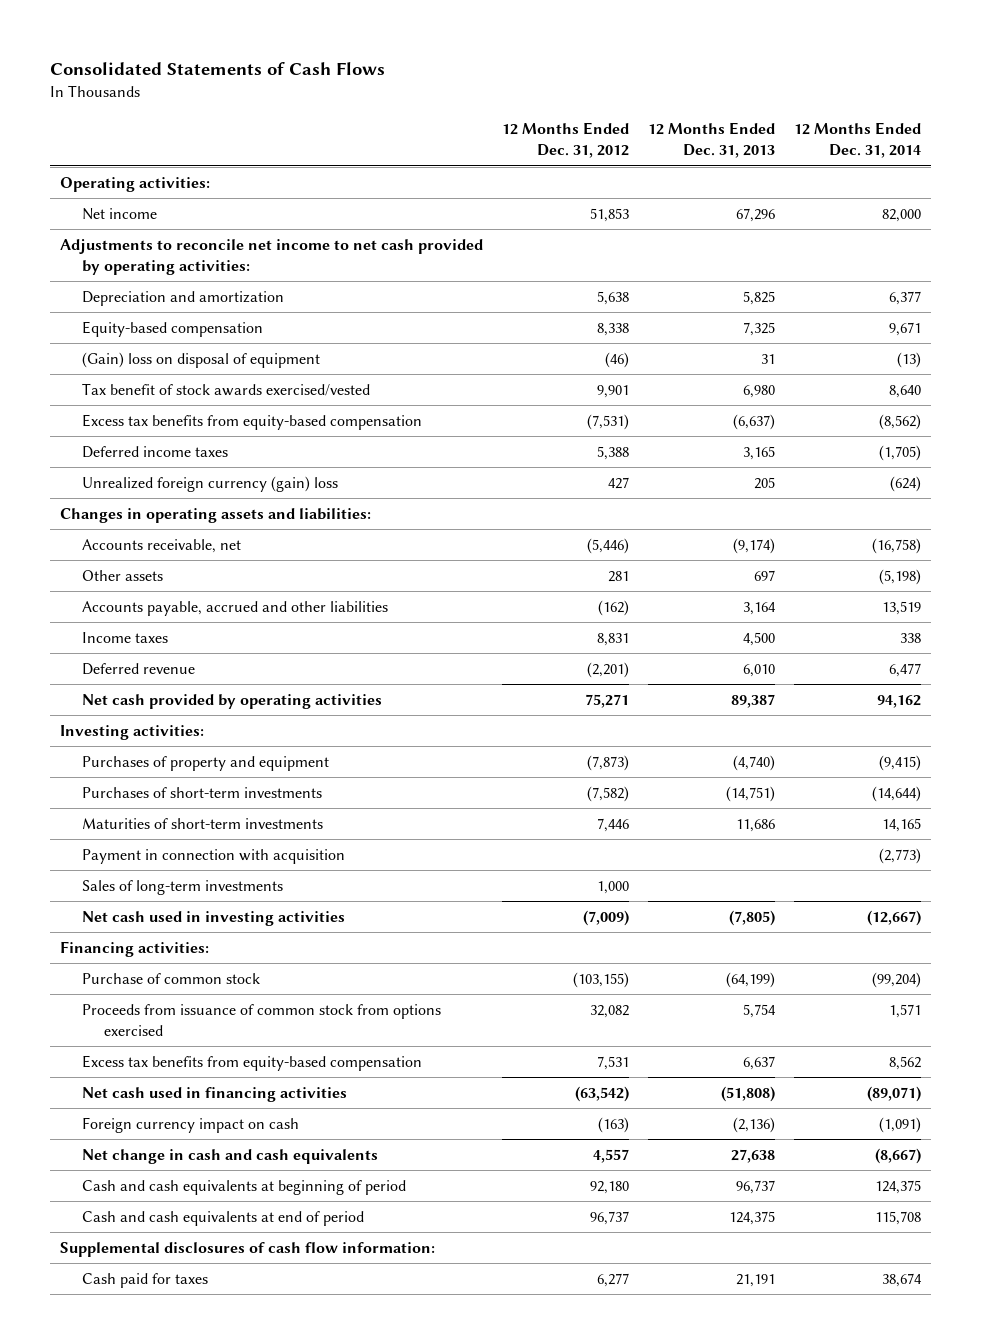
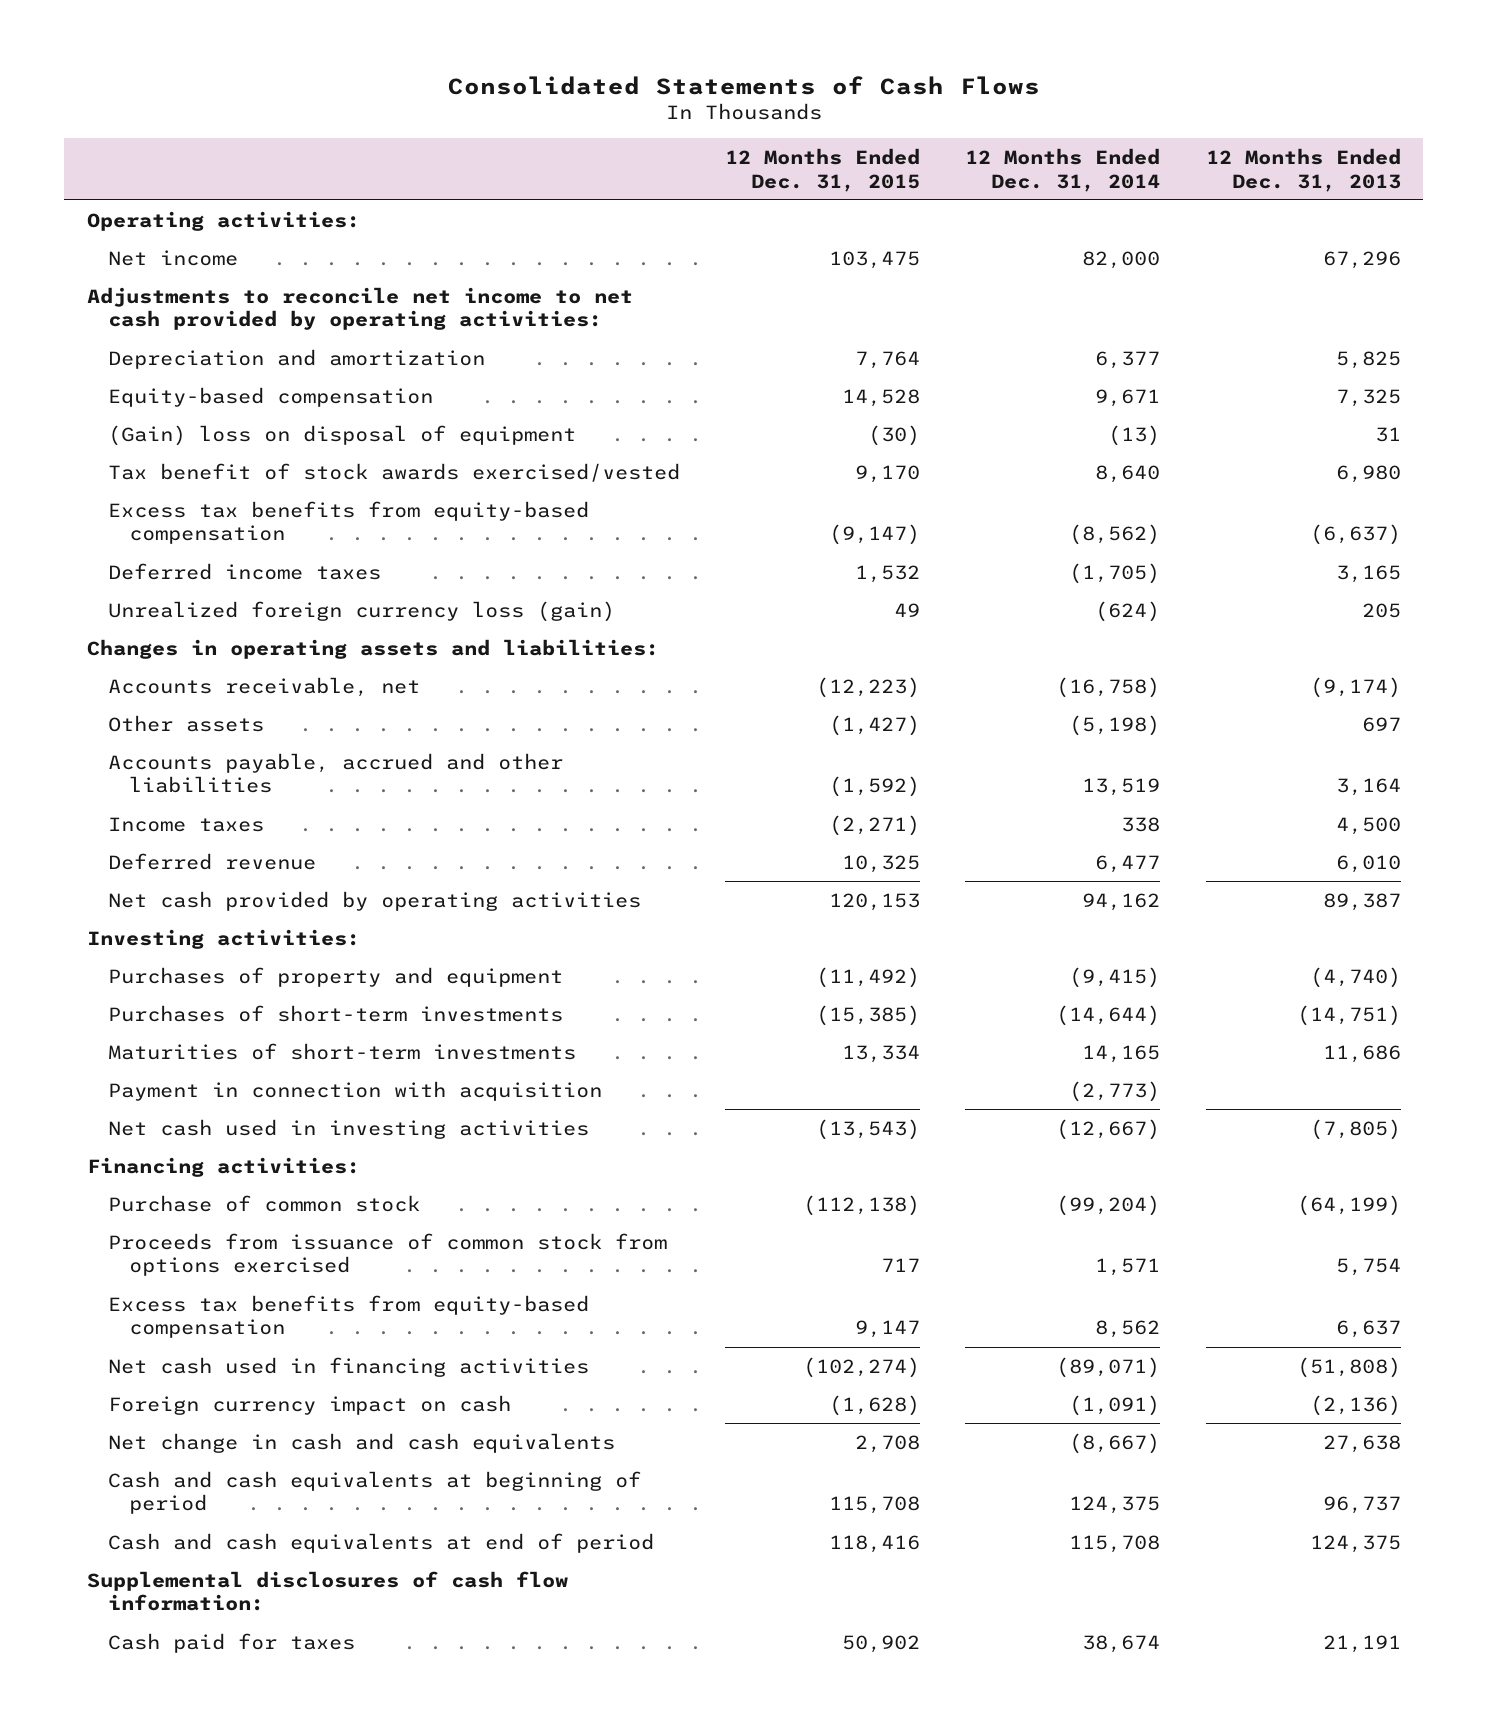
- | 12 Months Ended Dec. 31, 2012 | 12 Months Ended Dec. 31, 2013 | 12 Months Ended Dec. 31, 2014
+ | 12 Months Ended Dec. 31, 2015 | 12 Months Ended Dec. 31, 2014 | 12 Months Ended Dec. 31, 2013
- Unrealized foreign currency (gain) loss | 427 | 205 | (624)
+ Unrealized foreign currency loss (gain) | 49 | (624) | 205
- Sales of long-term investments | 1,000 | |

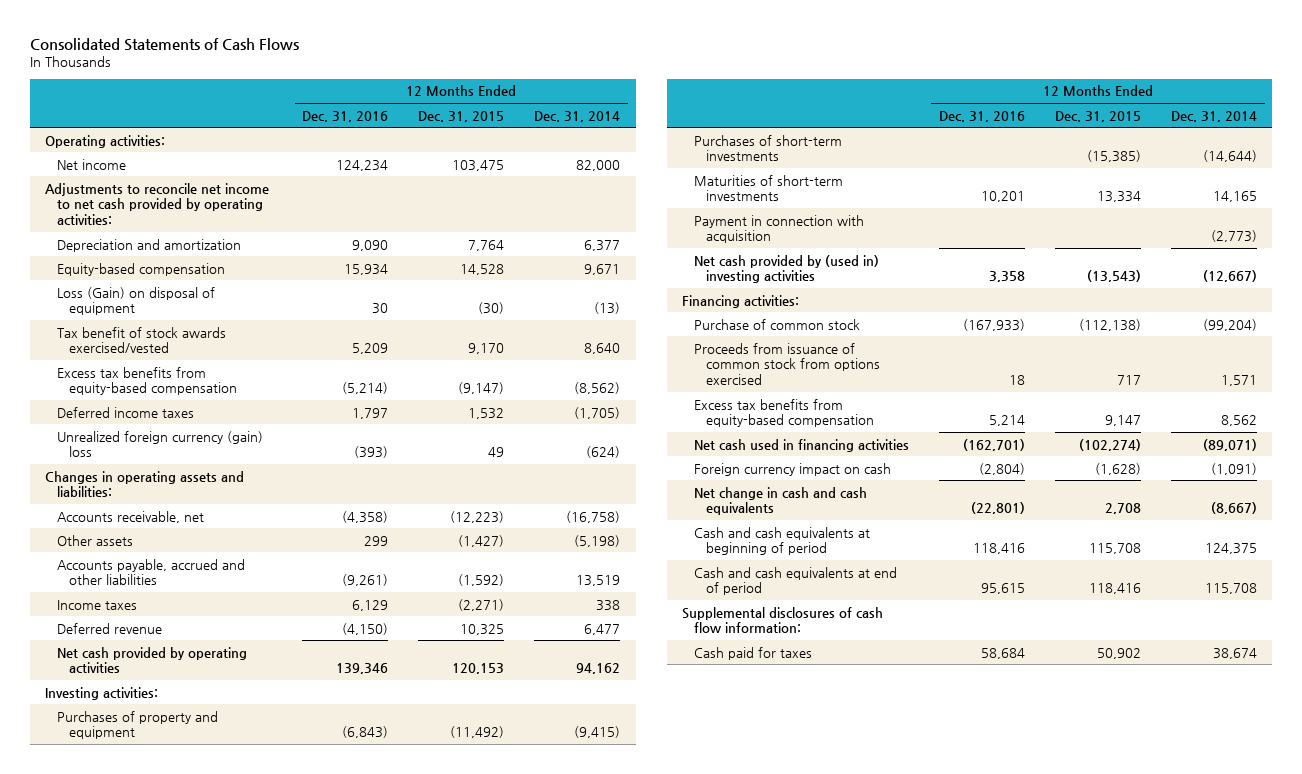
- | 12 Months Ended Dec. 31, 2015 | 12 Months Ended Dec. 31, 2014 | 12 Months Ended Dec. 31, 2013
+ | 12 Months Ended Dec. 31, 2016 | 12 Months Ended Dec. 31, 2015 | 12 Months Ended Dec. 31, 2014
- (Gain) loss on disposal of equipment | (30) | (13) | 31
+ Loss (Gain) on disposal of equipment | 30 | (30) | (13)
- Unrealized foreign currency loss (gain) | 49 | (624) | 205
+ Unrealized foreign currency (gain) loss | (393) | 49 | (624)
- Net cash used in investing activities | (13,543) | (12,667) | (7,805)
+ Net cash provided by (used in) investing activities | 3,358 | (13,543) | (12,667)

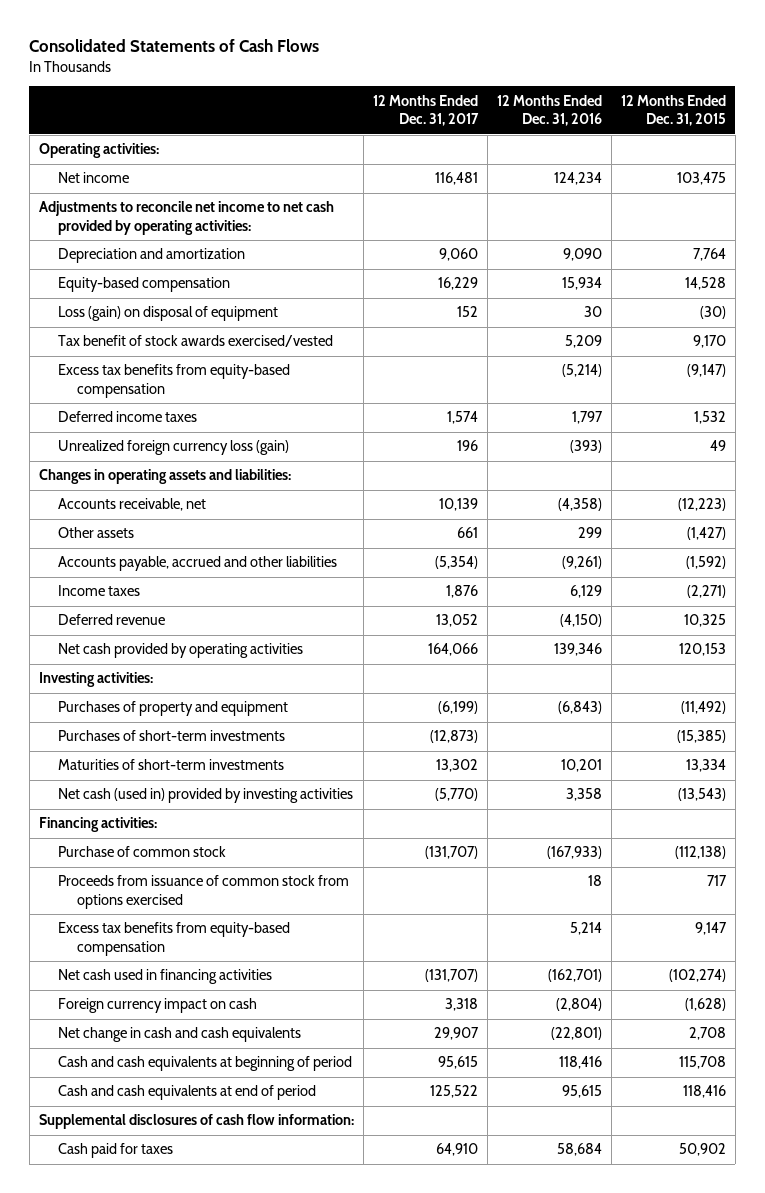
- | 12 Months Ended Dec. 31, 2016 | 12 Months Ended Dec. 31, 2015 | 12 Months Ended Dec. 31, 2014
+ | 12 Months Ended Dec. 31, 2017 | 12 Months Ended Dec. 31, 2016 | 12 Months Ended Dec. 31, 2015
- Loss (Gain) on disposal of equipment | 30 | (30) | (13)
+ Loss (gain) on disposal of equipment | 152 | 30 | (30)
- Unrealized foreign currency (gain) loss | (393) | 49 | (624)
+ Unrealized foreign currency loss (gain) | 196 | (393) | 49
- Payment in connection with acquisition | | | (2,773)
- Net cash provided by (used in) investing activities | 3,358 | (13,543) | (12,667)
+ Net cash (used in) provided by investing activities | (5,770) | 3,358 | (13,543)

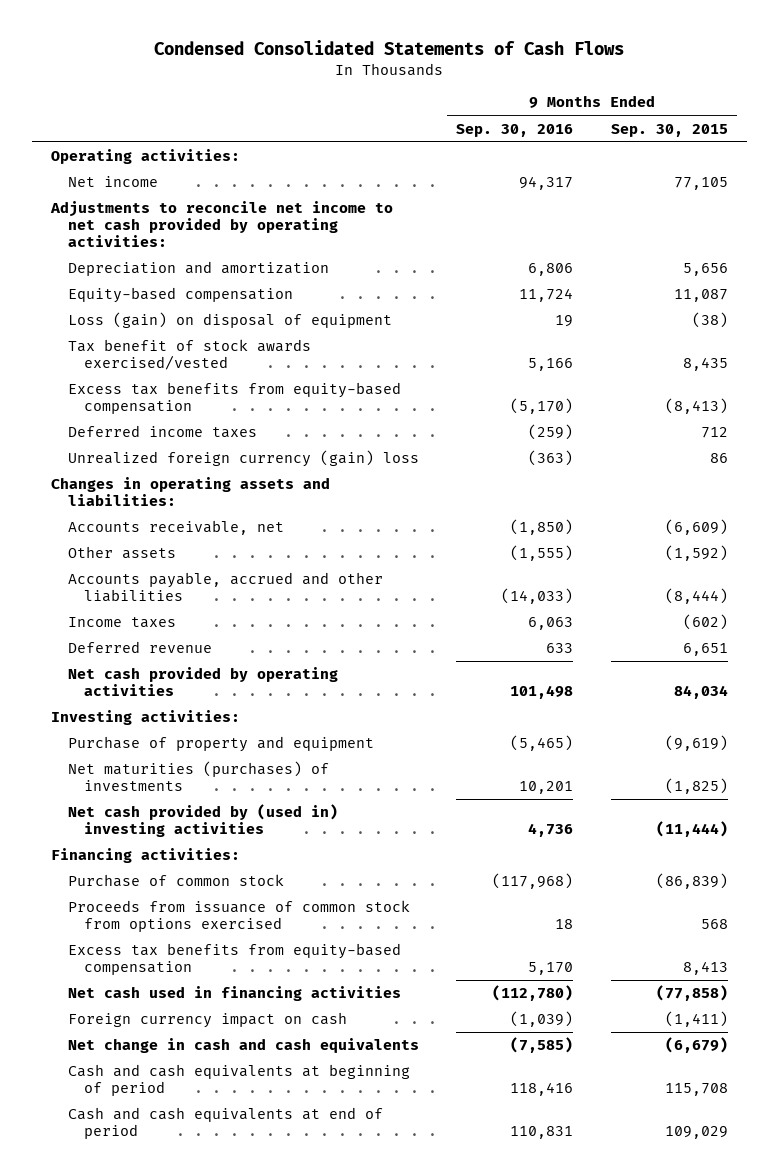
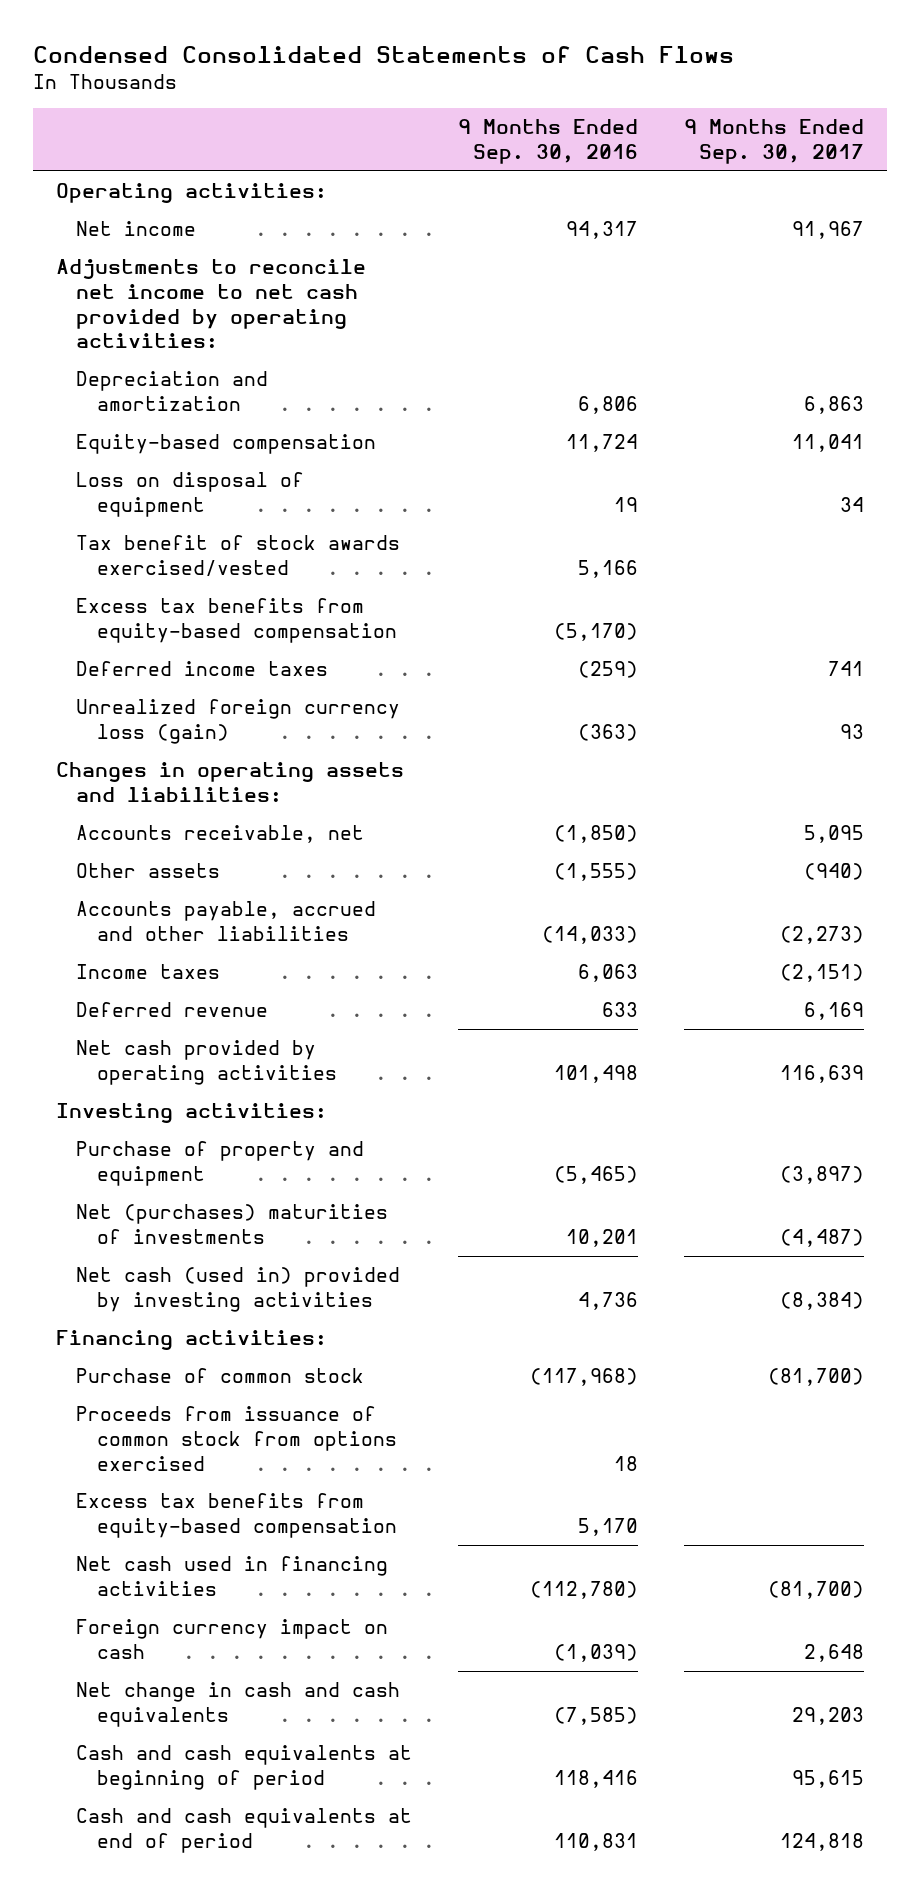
- | 9 Months Ended Sep. 30, 2016 | 9 Months Ended Sep. 30, 2015
+ | 9 Months Ended Sep. 30, 2016 | 9 Months Ended Sep. 30, 2017
- Loss (gain) on disposal of equipment | 19 | (38)
+ Loss on disposal of equipment | 19 | 34
- Unrealized foreign currency (gain) loss | (363) | 86
+ Unrealized foreign currency loss (gain) | (363) | 93
- Net maturities (purchases) of investments | 10,201 | (1,825)
- Net cash provided by (used in) investing activities | 4,736 | (11,444)
+ Net (purchases) maturities of investments | 10,201 | (4,487)
+ Net cash (used in) provided by investing activities | 4,736 | (8,384)

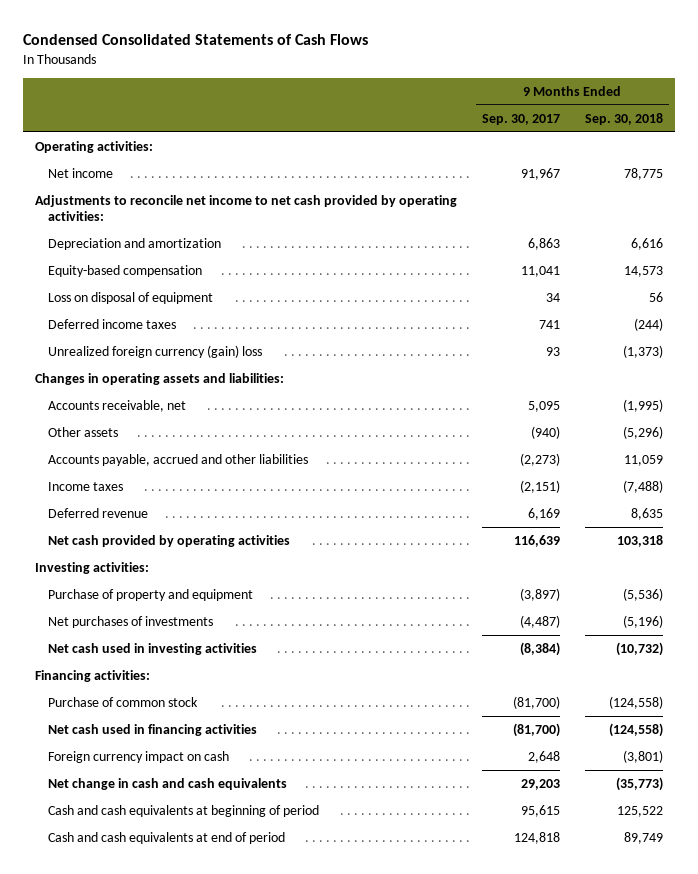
- | 9 Months Ended Sep. 30, 2016 | 9 Months Ended Sep. 30, 2017
+ | 9 Months Ended Sep. 30, 2017 | 9 Months Ended Sep. 30, 2018
- Tax benefit of stock awards exercised/vested | 5,166 |
- Excess tax benefits from equity-based compensation | (5,170) |
- Unrealized foreign currency loss (gain) | (363) | 93
+ Unrealized foreign currency (gain) loss | 93 | (1,373)
- Net (purchases) maturities of investments | 10,201 | (4,487)
- Net cash (used in) provided by investing activities | 4,736 | (8,384)
+ Net purchases of investments | (4,487) | (5,196)
+ Net cash used in investing activities | (8,384) | (10,732)
- Proceeds from issuance of common stock from options exercised | 18 |
- Excess tax benefits from equity-based compensation | 5,170 |

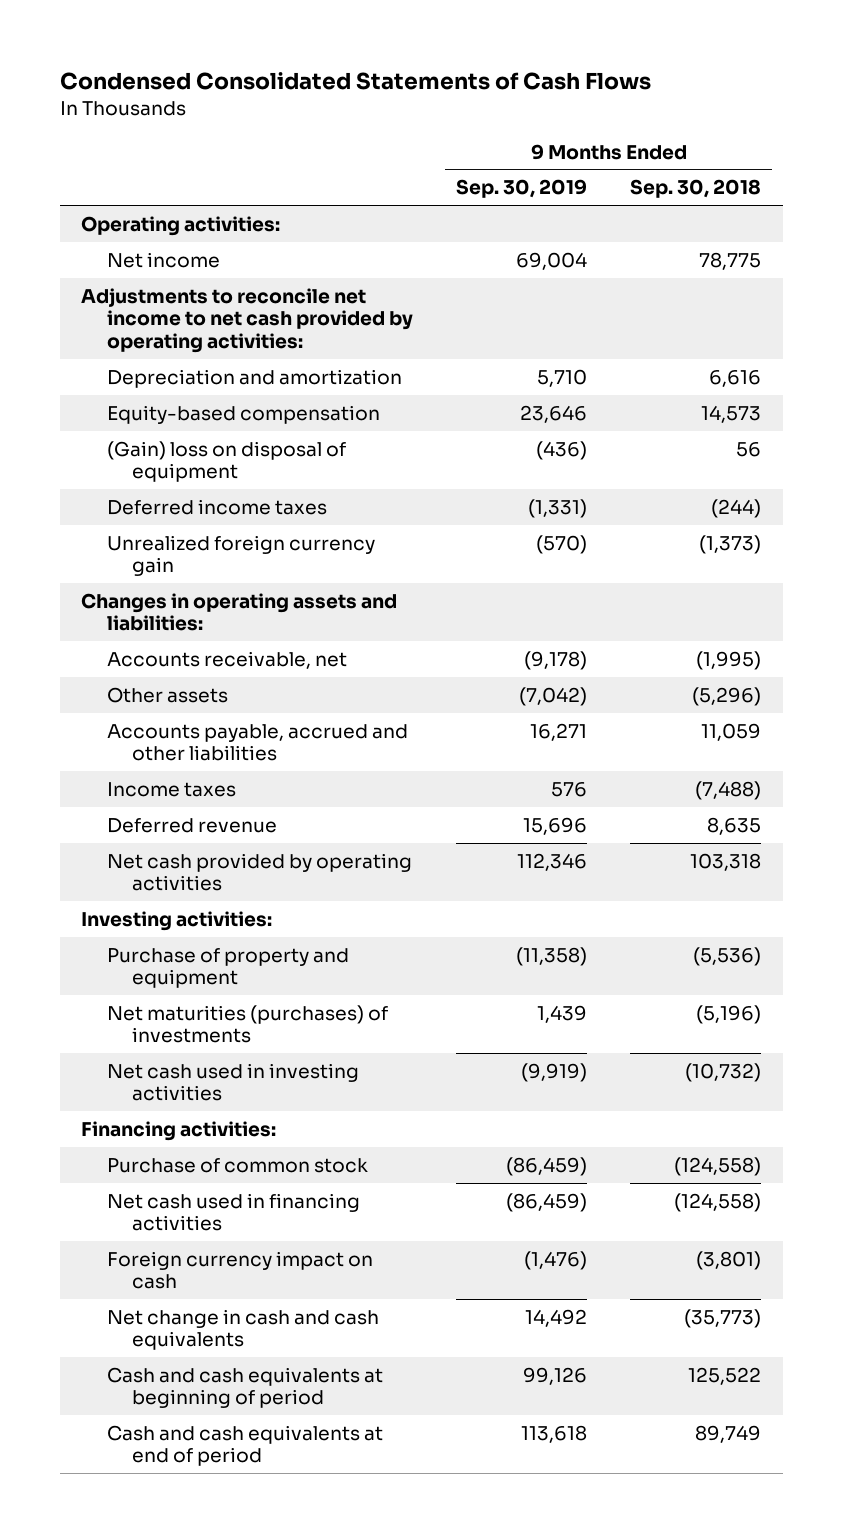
- | 9 Months Ended Sep. 30, 2017 | 9 Months Ended Sep. 30, 2018
+ | 9 Months Ended Sep. 30, 2019 | 9 Months Ended Sep. 30, 2018
- Loss on disposal of equipment | 34 | 56
+ (Gain) loss on disposal of equipment | (436) | 56
- Unrealized foreign currency (gain) loss | 93 | (1,373)
+ Unrealized foreign currency gain | (570) | (1,373)
- Net purchases of investments | (4,487) | (5,196)
+ Net maturities (purchases) of investments | 1,439 | (5,196)

